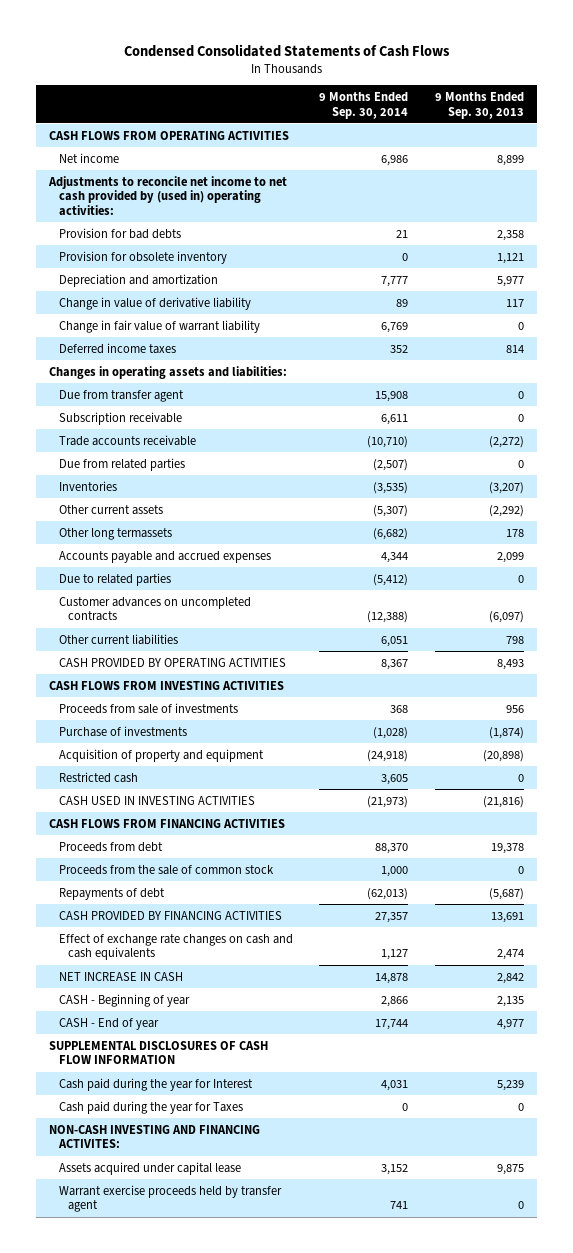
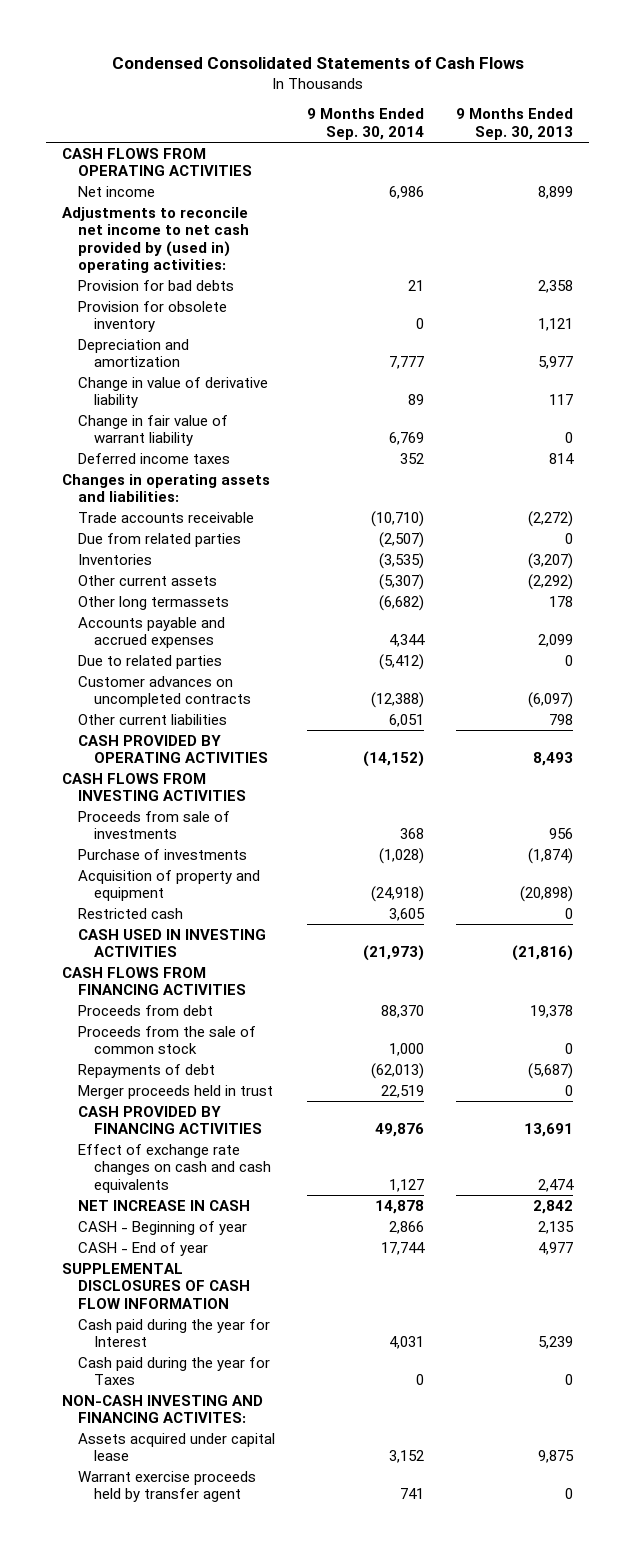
- Due from transfer agent | 15,908 | 0
- Subscription receivable | 6,611 | 0
- CASH PROVIDED BY OPERATING ACTIVITIES | 8,367 | 8,493
+ CASH PROVIDED BY OPERATING ACTIVITIES | (14,152) | 8,493
- CASH PROVIDED BY FINANCING ACTIVITIES | 27,357 | 13,691
+ Merger proceeds held in trust | 22,519 | 0
+ CASH PROVIDED BY FINANCING ACTIVITIES | 49,876 | 13,691

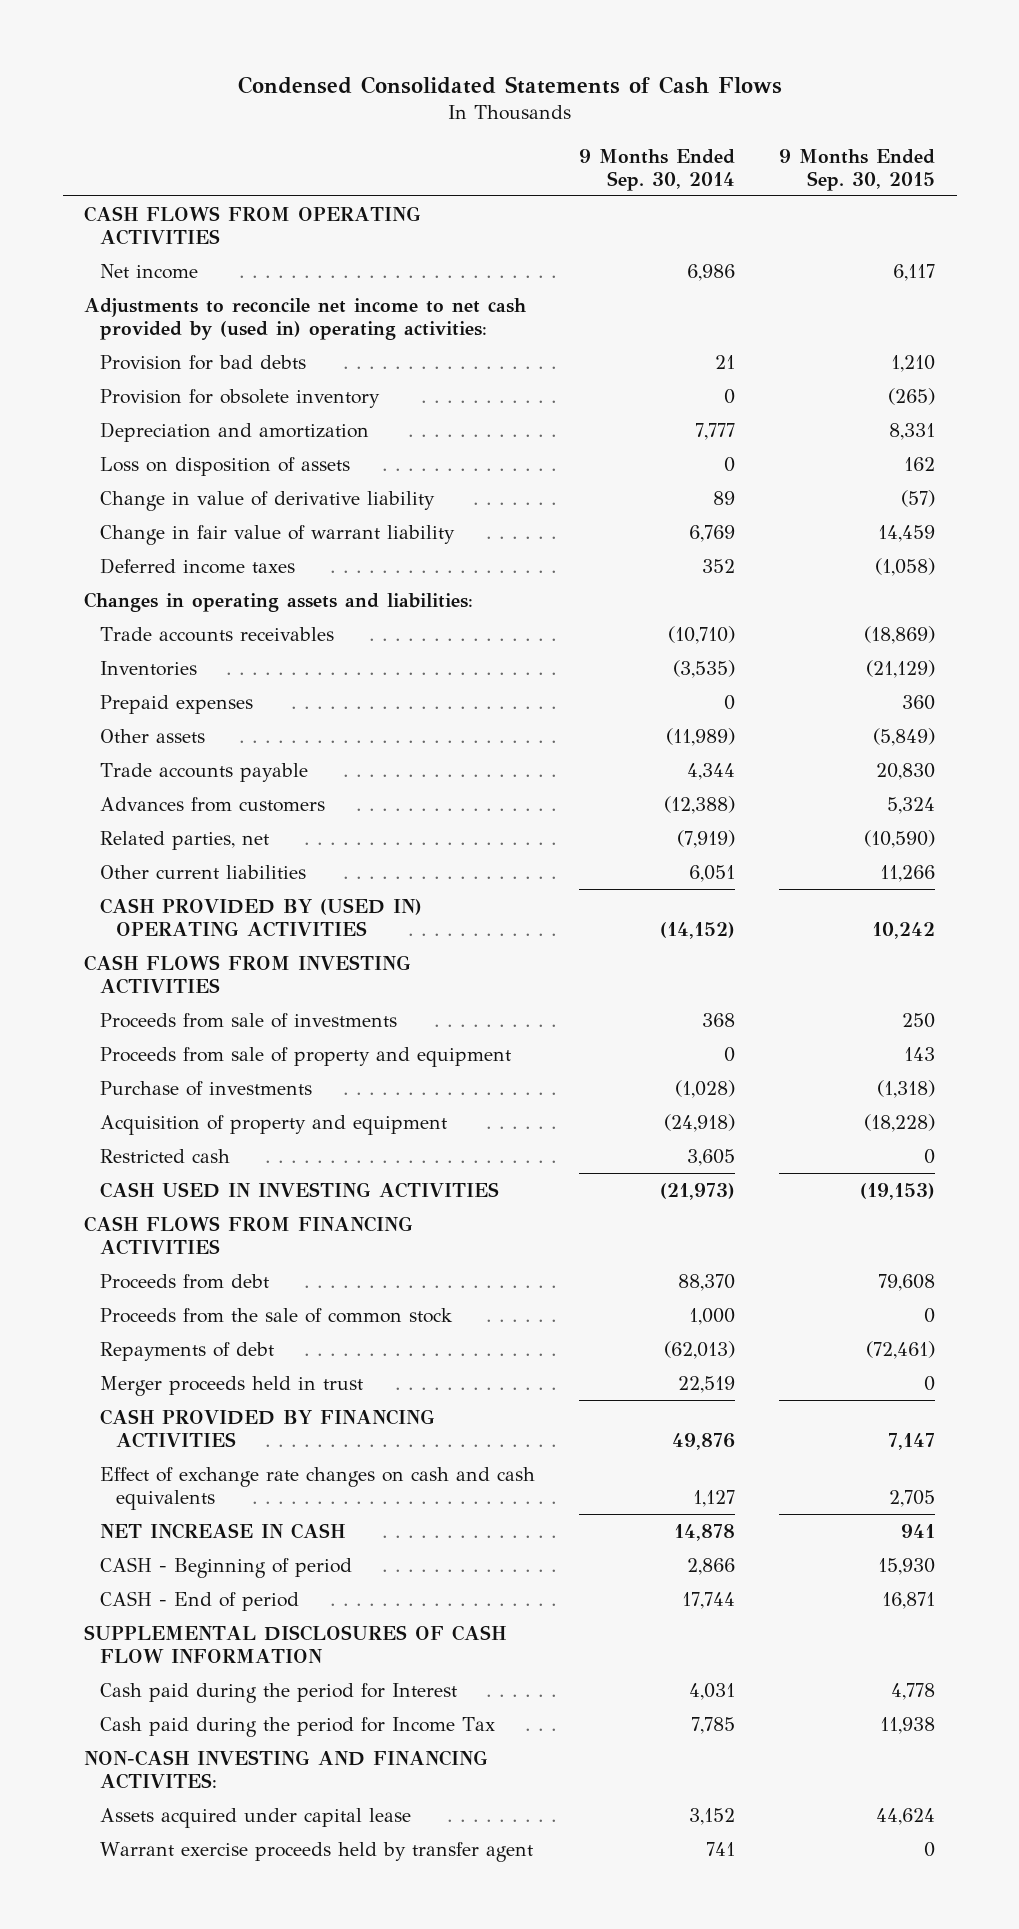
- | 9 Months Ended Sep. 30, 2014 | 9 Months Ended Sep. 30, 2013
+ | 9 Months Ended Sep. 30, 2014 | 9 Months Ended Sep. 30, 2015
+ Loss on disposition of assets | 0 | 162
- Trade accounts receivable | (10,710) | (2,272)
- Due from related parties | (2,507) | 0
+ Trade accounts receivables | (10,710) | (18,869)
- Other current assets | (5,307) | (2,292)
- Other long termassets | (6,682) | 178
- Accounts payable and accrued expenses | 4,344 | 2,099
- Due to related parties | (5,412) | 0
- Customer advances on uncompleted contracts | (12,388) | (6,097)
+ Prepaid expenses | 0 | 360
+ Other assets | (11,989) | (5,849)
+ Trade accounts payable | 4,344 | 20,830
+ Advances from customers | (12,388) | 5,324
+ Related parties, net | (7,919) | (10,590)
- CASH PROVIDED BY OPERATING ACTIVITIES | (14,152) | 8,493
+ CASH PROVIDED BY (USED IN) OPERATING ACTIVITIES | (14,152) | 10,242
+ Proceeds from sale of property and equipment | 0 | 143
- CASH - Beginning of year | 2,866 | 2,135
- CASH - End of year | 17,744 | 4,977
+ CASH - Beginning of period | 2,866 | 15,930
+ CASH - End of period | 17,744 | 16,871
- Cash paid during the year for Interest | 4,031 | 5,239
- Cash paid during the year for Taxes | 0 | 0
+ Cash paid during the period for Interest | 4,031 | 4,778
+ Cash paid during the period for Income Tax | 7,785 | 11,938

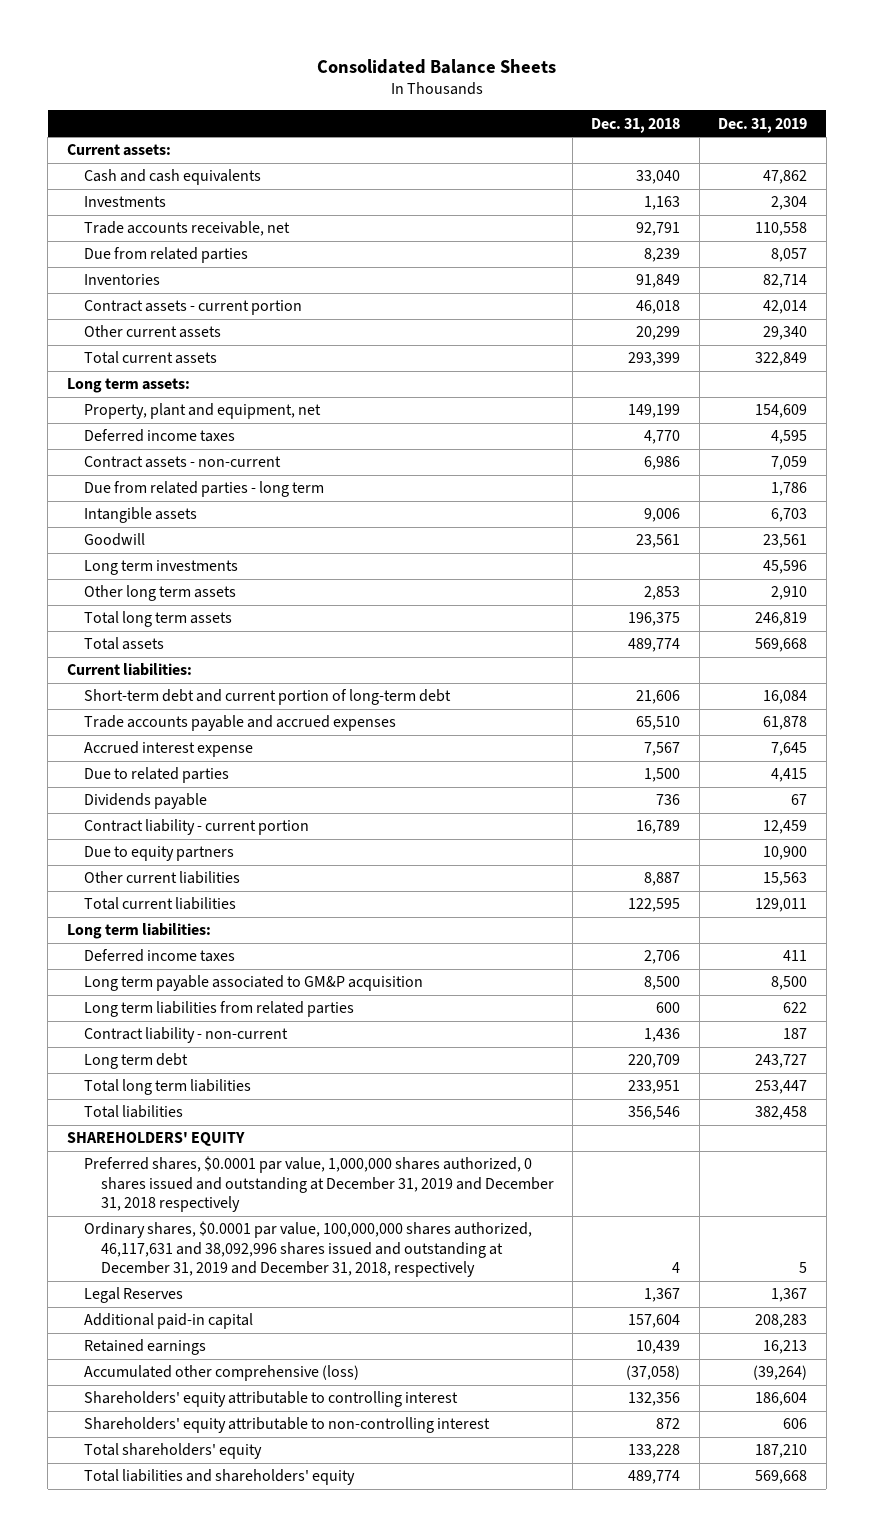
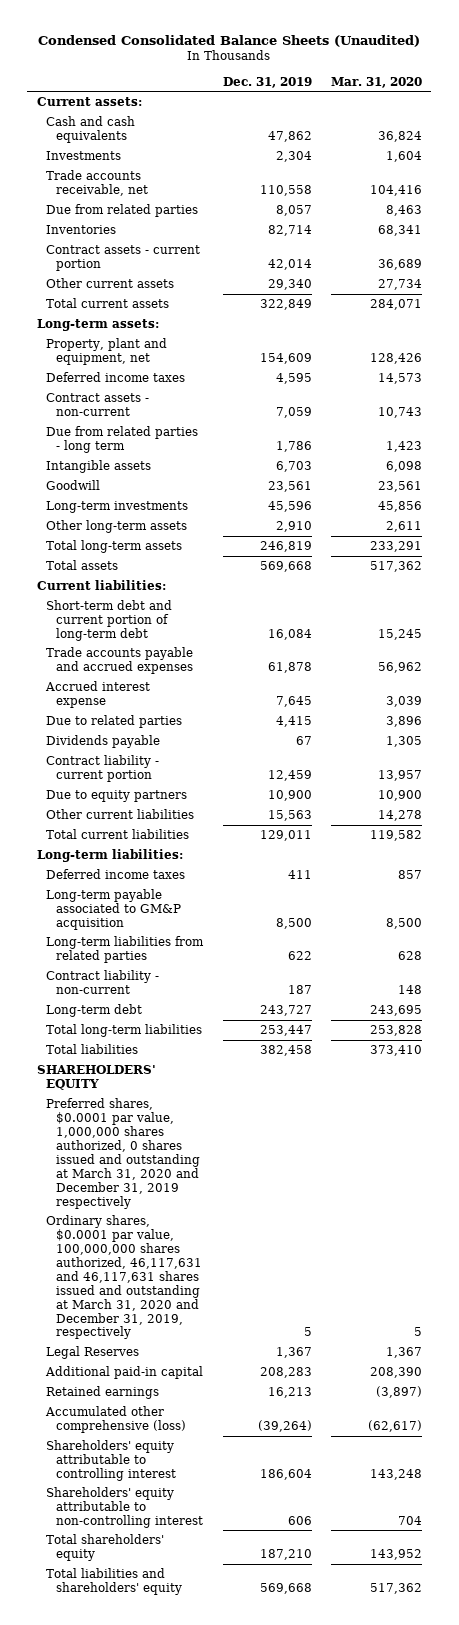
- Consolidated Balance Sheets
+ Condensed Consolidated Balance Sheets (Unaudited)
- | Dec. 31, 2018 | Dec. 31, 2019
+ | Dec. 31, 2019 | Mar. 31, 2020
- Long term assets:
+ Long-term assets:
- Long term investments | | 45,596
- Other long term assets | 2,853 | 2,910
- Total long term assets | 196,375 | 246,819
+ Long-term investments | 45,596 | 45,856
+ Other long-term assets | 2,910 | 2,611
+ Total long-term assets | 246,819 | 233,291
- Long term liabilities:
+ Long-term liabilities:
- Long term payable associated to GM&P acquisition | 8,500 | 8,500
- Long term liabilities from related parties | 600 | 622
+ Long-term payable associated to GM&P acquisition | 8,500 | 8,500
+ Long-term liabilities from related parties | 622 | 628
- Long term debt | 220,709 | 243,727
- Total long term liabilities | 233,951 | 253,447
+ Long-term debt | 243,727 | 243,695
+ Total long-term liabilities | 253,447 | 253,828
- Preferred shares, $0.0001 par value, 1,000,000 shares authorized, 0 shares issued and outstanding at December 31, 2019 and December 31, 2018 respectively
- Ordinary shares, $0.0001 par value, 100,000,000 shares authorized, 46,117,631 and 38,092,996 shares issued and outstanding at December 31, 2019 and December 31, 2018, respectively | 4 | 5
+ Preferred shares, $0.0001 par value, 1,000,000 shares authorized, 0 shares issued and outstanding at March 31, 2020 and December 31, 2019 respectively
+ Ordinary shares, $0.0001 par value, 100,000,000 shares authorized, 46,117,631 and 46,117,631 shares issued and outstanding at March 31, 2020 and December 31, 2019, respectively | 5 | 5

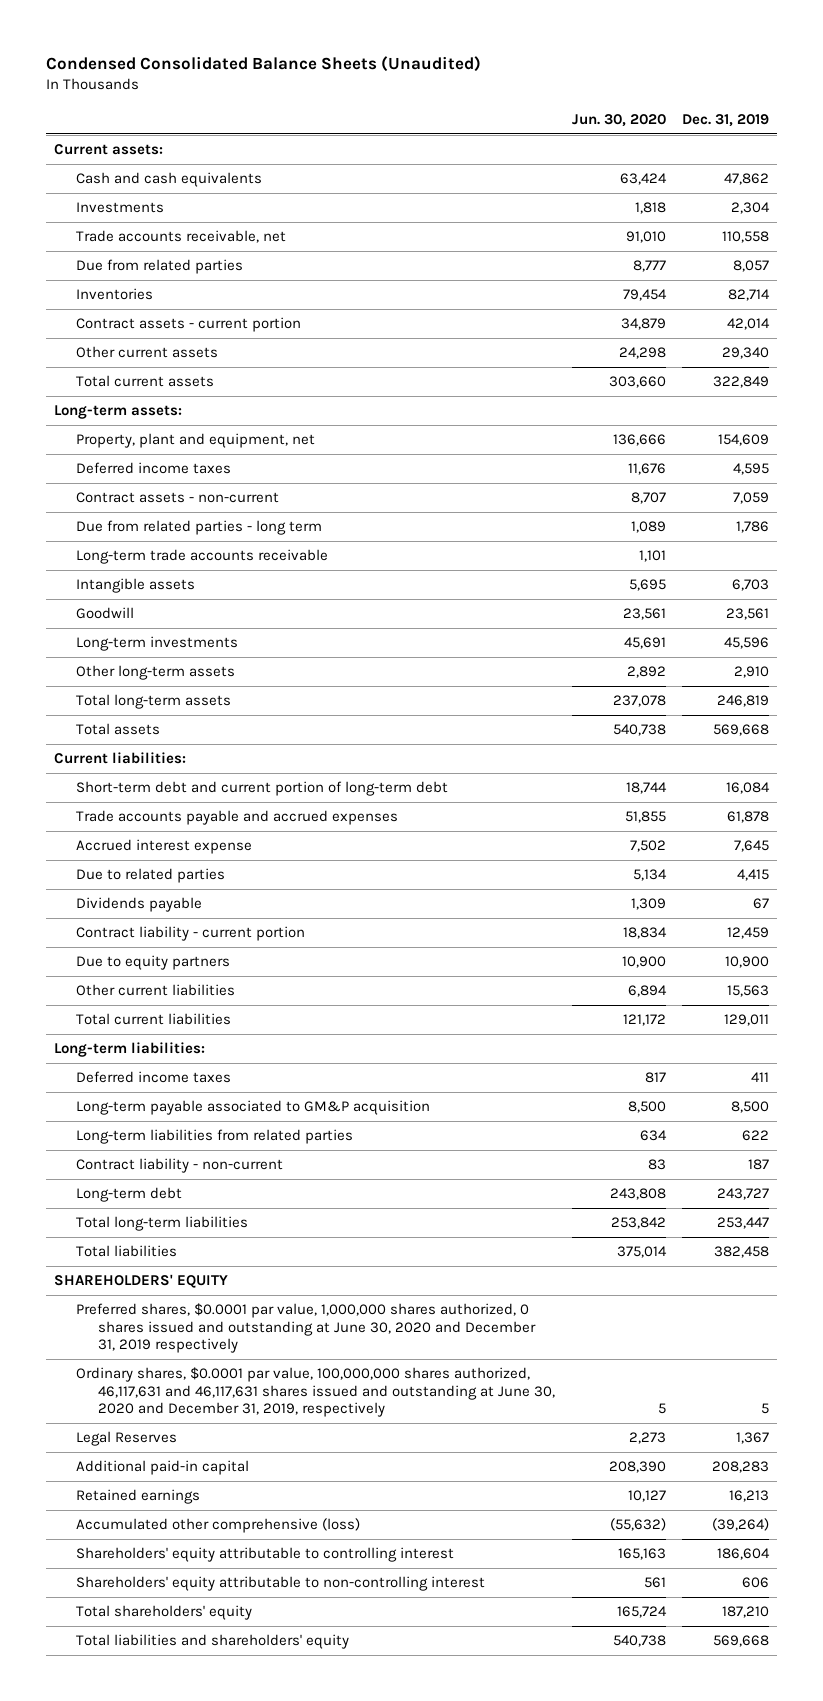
- | Dec. 31, 2019 | Mar. 31, 2020
+ | Jun. 30, 2020 | Dec. 31, 2019
+ Long-term trade accounts receivable | 1,101 |
- Preferred shares, $0.0001 par value, 1,000,000 shares authorized, 0 shares issued and outstanding at March 31, 2020 and December 31, 2019 respectively
- Ordinary shares, $0.0001 par value, 100,000,000 shares authorized, 46,117,631 and 46,117,631 shares issued and outstanding at March 31, 2020 and December 31, 2019, respectively | 5 | 5
+ Preferred shares, $0.0001 par value, 1,000,000 shares authorized, 0 shares issued and outstanding at June 30, 2020 and December 31, 2019 respectively
+ Ordinary shares, $0.0001 par value, 100,000,000 shares authorized, 46,117,631 and 46,117,631 shares issued and outstanding at June 30, 2020 and December 31, 2019, respectively | 5 | 5

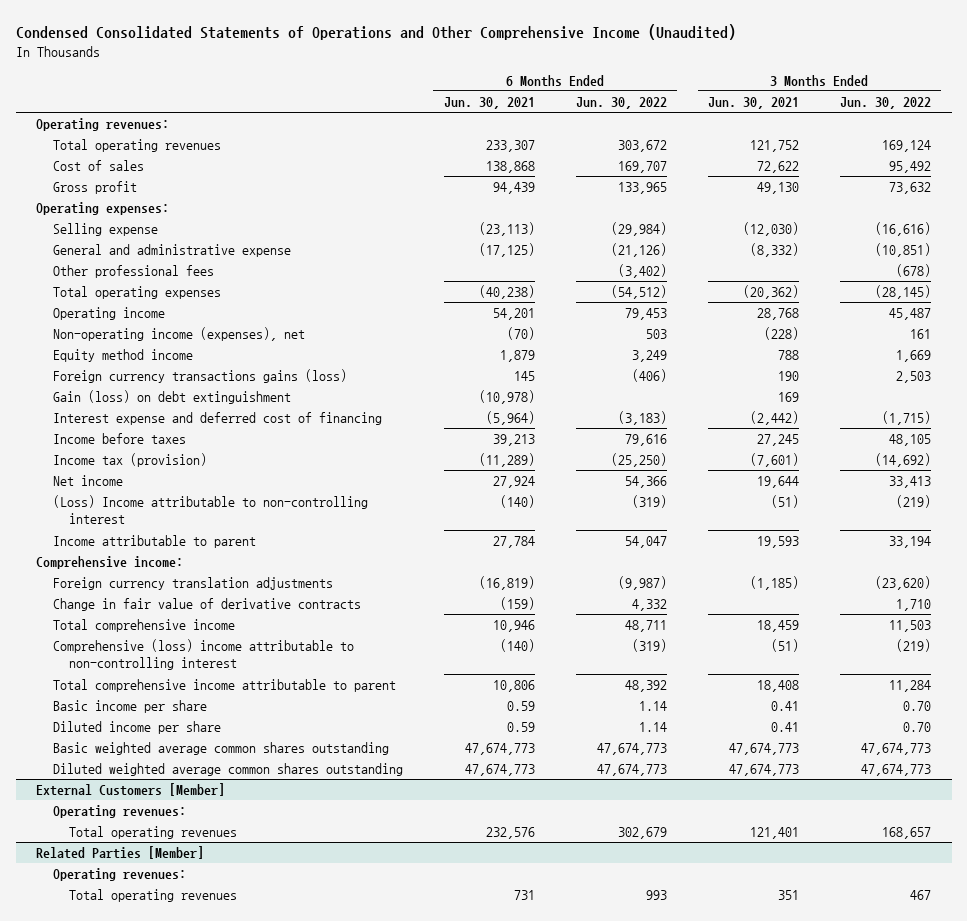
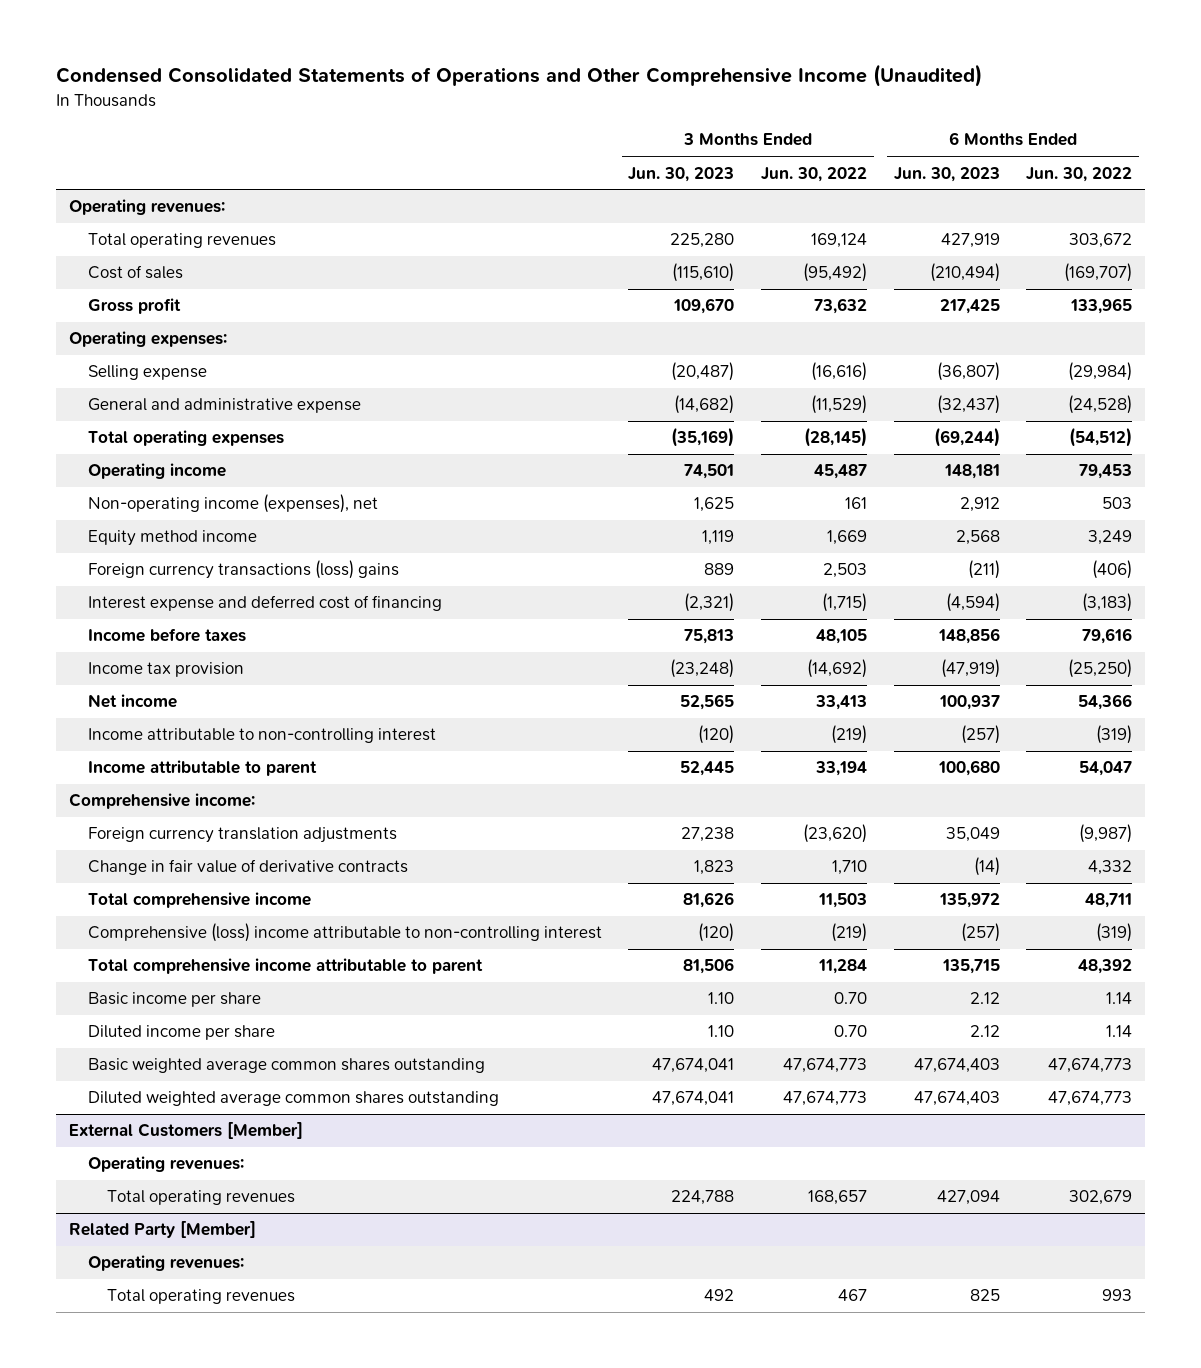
- | 6 Months Ended Jun. 30, 2021 | 6 Months Ended Jun. 30, 2022 | 3 Months Ended Jun. 30, 2021 | 3 Months Ended Jun. 30, 2022
+ | 3 Months Ended Jun. 30, 2023 | 3 Months Ended Jun. 30, 2022 | 6 Months Ended Jun. 30, 2023 | 6 Months Ended Jun. 30, 2022
- Cost of sales | 138,868 | 169,707 | 72,622 | 95,492
+ Cost of sales | (115,610) | (95,492) | (210,494) | (169,707)
- General and administrative expense | (17,125) | (21,126) | (8,332) | (10,851)
- Other professional fees | | (3,402) | | (678)
+ General and administrative expense | (14,682) | (11,529) | (32,437) | (24,528)
- Foreign currency transactions gains (loss) | 145 | (406) | 190 | 2,503
- Gain (loss) on debt extinguishment | (10,978) | | 169 |
+ Foreign currency transactions (loss) gains | 889 | 2,503 | (211) | (406)
- Income tax (provision) | (11,289) | (25,250) | (7,601) | (14,692)
+ Income tax provision | (23,248) | (14,692) | (47,919) | (25,250)
- (Loss) Income attributable to non-controlling interest | (140) | (319) | (51) | (219)
+ Income attributable to non-controlling interest | (120) | (219) | (257) | (319)
- Related Parties [Member]
+ Related Party [Member]

